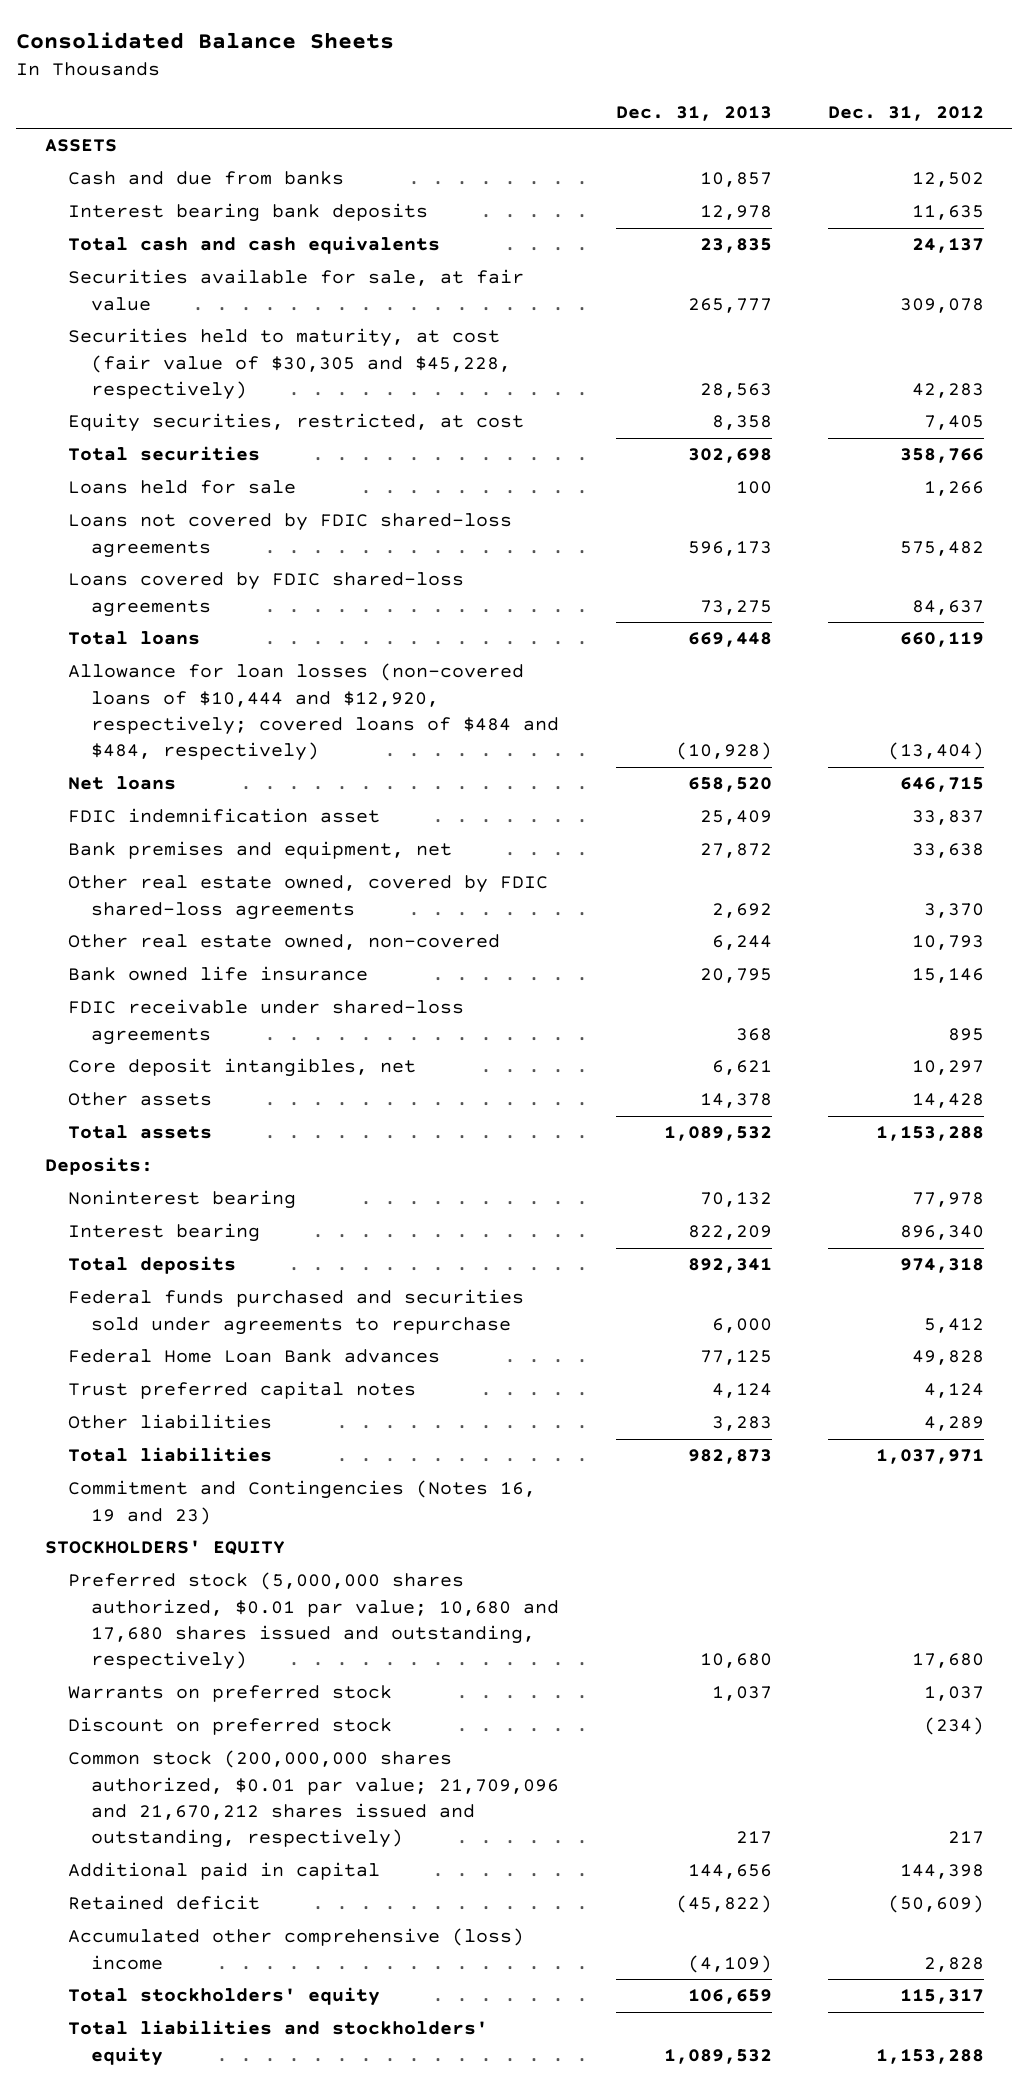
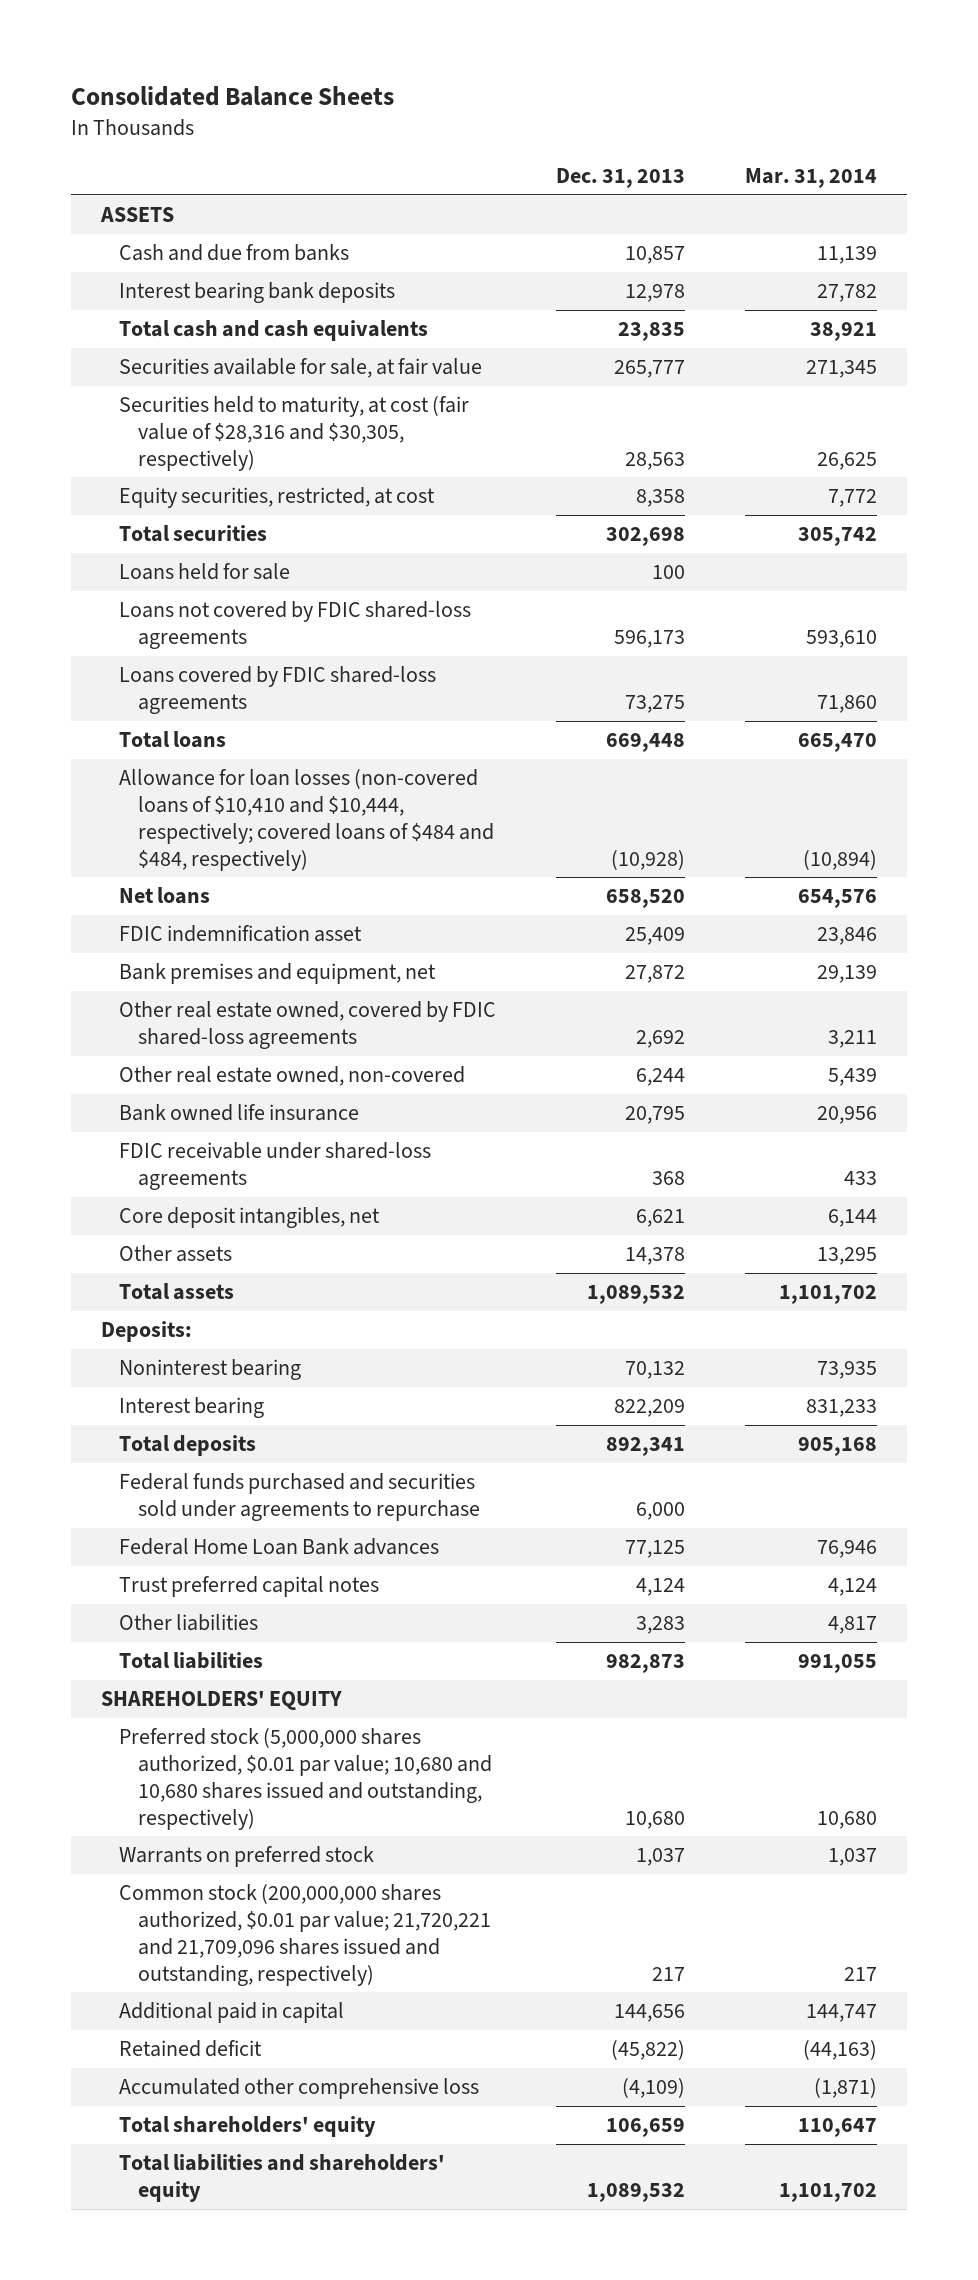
- | Dec. 31, 2013 | Dec. 31, 2012
+ | Dec. 31, 2013 | Mar. 31, 2014
- Securities held to maturity, at cost (fair value of $30,305 and $45,228, respectively) | 28,563 | 42,283
+ Securities held to maturity, at cost (fair value of $28,316 and $30,305, respectively) | 28,563 | 26,625
- Allowance for loan losses (non-covered loans of $10,444 and $12,920, respectively; covered loans of $484 and $484, respectively) | (10,928) | (13,404)
+ Allowance for loan losses (non-covered loans of $10,410 and $10,444, respectively; covered loans of $484 and $484, respectively) | (10,928) | (10,894)
- Commitment and Contingencies (Notes 16, 19 and 23)
- STOCKHOLDERS' EQUITY
- Preferred stock (5,000,000 shares authorized, $0.01 par value; 10,680 and 17,680 shares issued and outstanding, respectively) | 10,680 | 17,680
+ SHAREHOLDERS' EQUITY
+ Preferred stock (5,000,000 shares authorized, $0.01 par value; 10,680 and 10,680 shares issued and outstanding, respectively) | 10,680 | 10,680
- Discount on preferred stock | | (234)
- Common stock (200,000,000 shares authorized, $0.01 par value; 21,709,096 and 21,670,212 shares issued and outstanding, respectively) | 217 | 217
+ Common stock (200,000,000 shares authorized, $0.01 par value; 21,720,221 and 21,709,096 shares issued and outstanding, respectively) | 217 | 217
- Accumulated other comprehensive (loss) income | (4,109) | 2,828
- Total stockholders' equity | 106,659 | 115,317
- Total liabilities and stockholders' equity | 1,089,532 | 1,153,288
+ Accumulated other comprehensive loss | (4,109) | (1,871)
+ Total shareholders' equity | 106,659 | 110,647
+ Total liabilities and shareholders' equity | 1,089,532 | 1,101,702

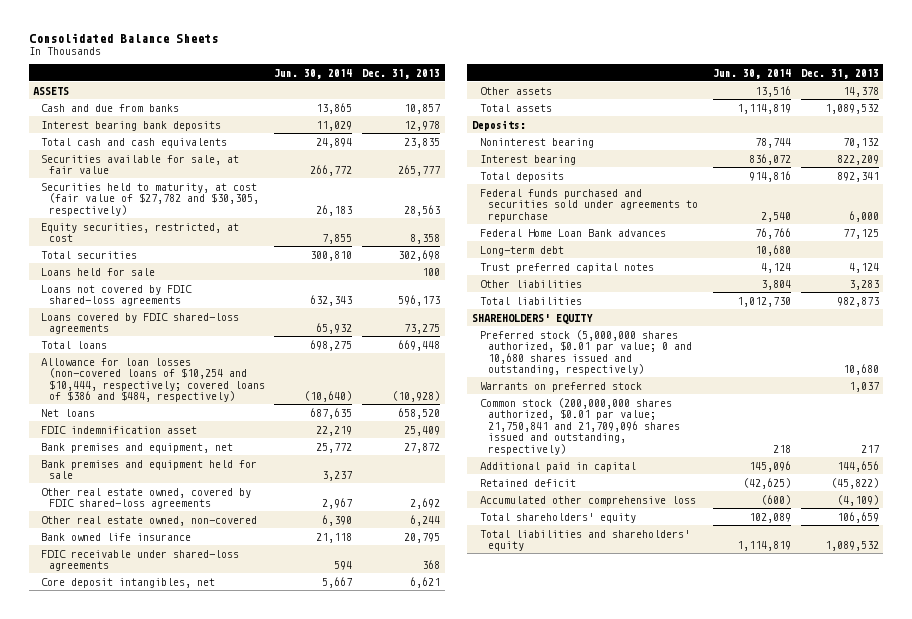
- | Dec. 31, 2013 | Mar. 31, 2014
+ | Jun. 30, 2014 | Dec. 31, 2013
- Securities held to maturity, at cost (fair value of $28,316 and $30,305, respectively) | 28,563 | 26,625
+ Securities held to maturity, at cost (fair value of $27,782 and $30,305, respectively) | 26,183 | 28,563
- Allowance for loan losses (non-covered loans of $10,410 and $10,444, respectively; covered loans of $484 and $484, respectively) | (10,928) | (10,894)
+ Allowance for loan losses (non-covered loans of $10,254 and $10,444, respectively; covered loans of $386 and $484, respectively) | (10,640) | (10,928)
+ Bank premises and equipment held for sale | 3,237 |
+ Long-term debt | 10,680 |
- Preferred stock (5,000,000 shares authorized, $0.01 par value; 10,680 and 10,680 shares issued and outstanding, respectively) | 10,680 | 10,680
+ Preferred stock (5,000,000 shares authorized, $0.01 par value; 0 and 10,680 shares issued and outstanding, respectively) | | 10,680
- Common stock (200,000,000 shares authorized, $0.01 par value; 21,720,221 and 21,709,096 shares issued and outstanding, respectively) | 217 | 217
+ Common stock (200,000,000 shares authorized, $0.01 par value; 21,750,841 and 21,709,096 shares issued and outstanding, respectively) | 218 | 217

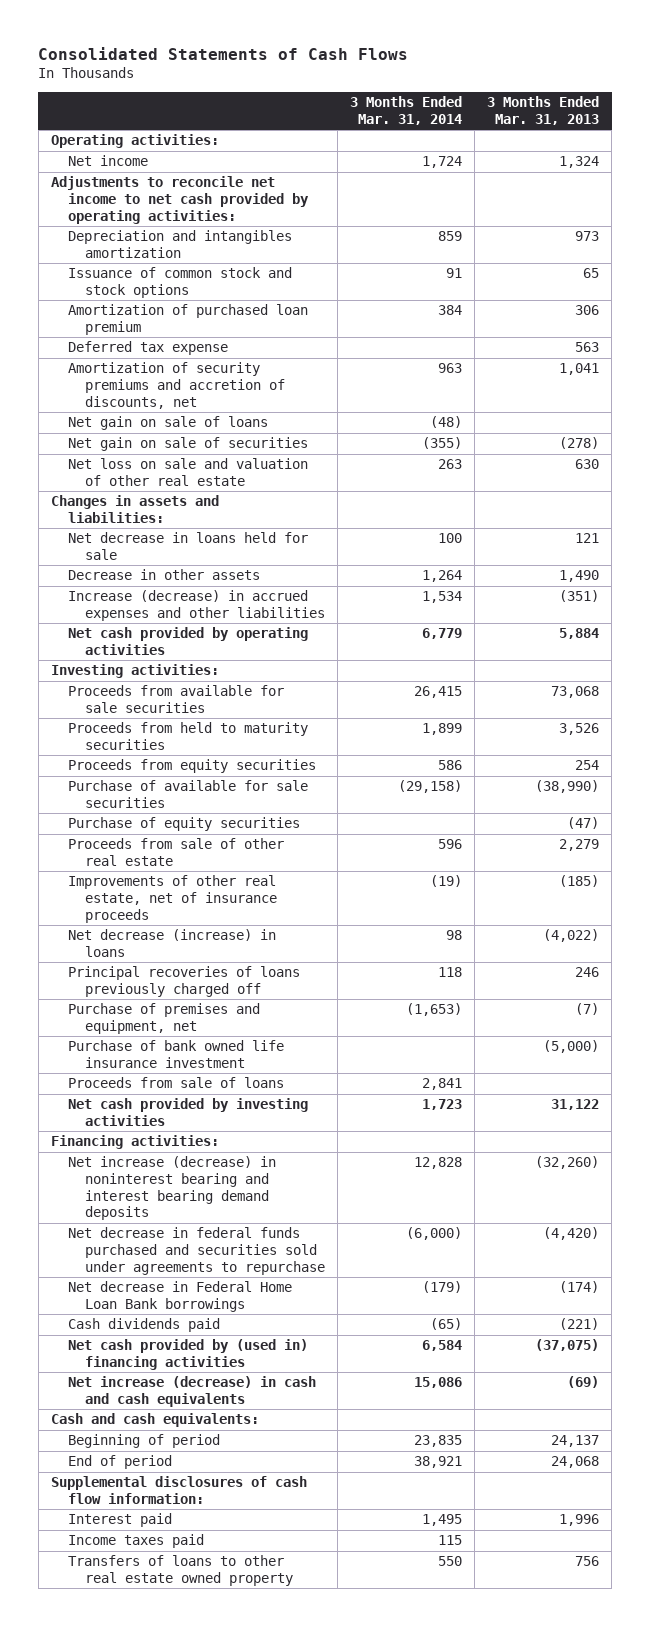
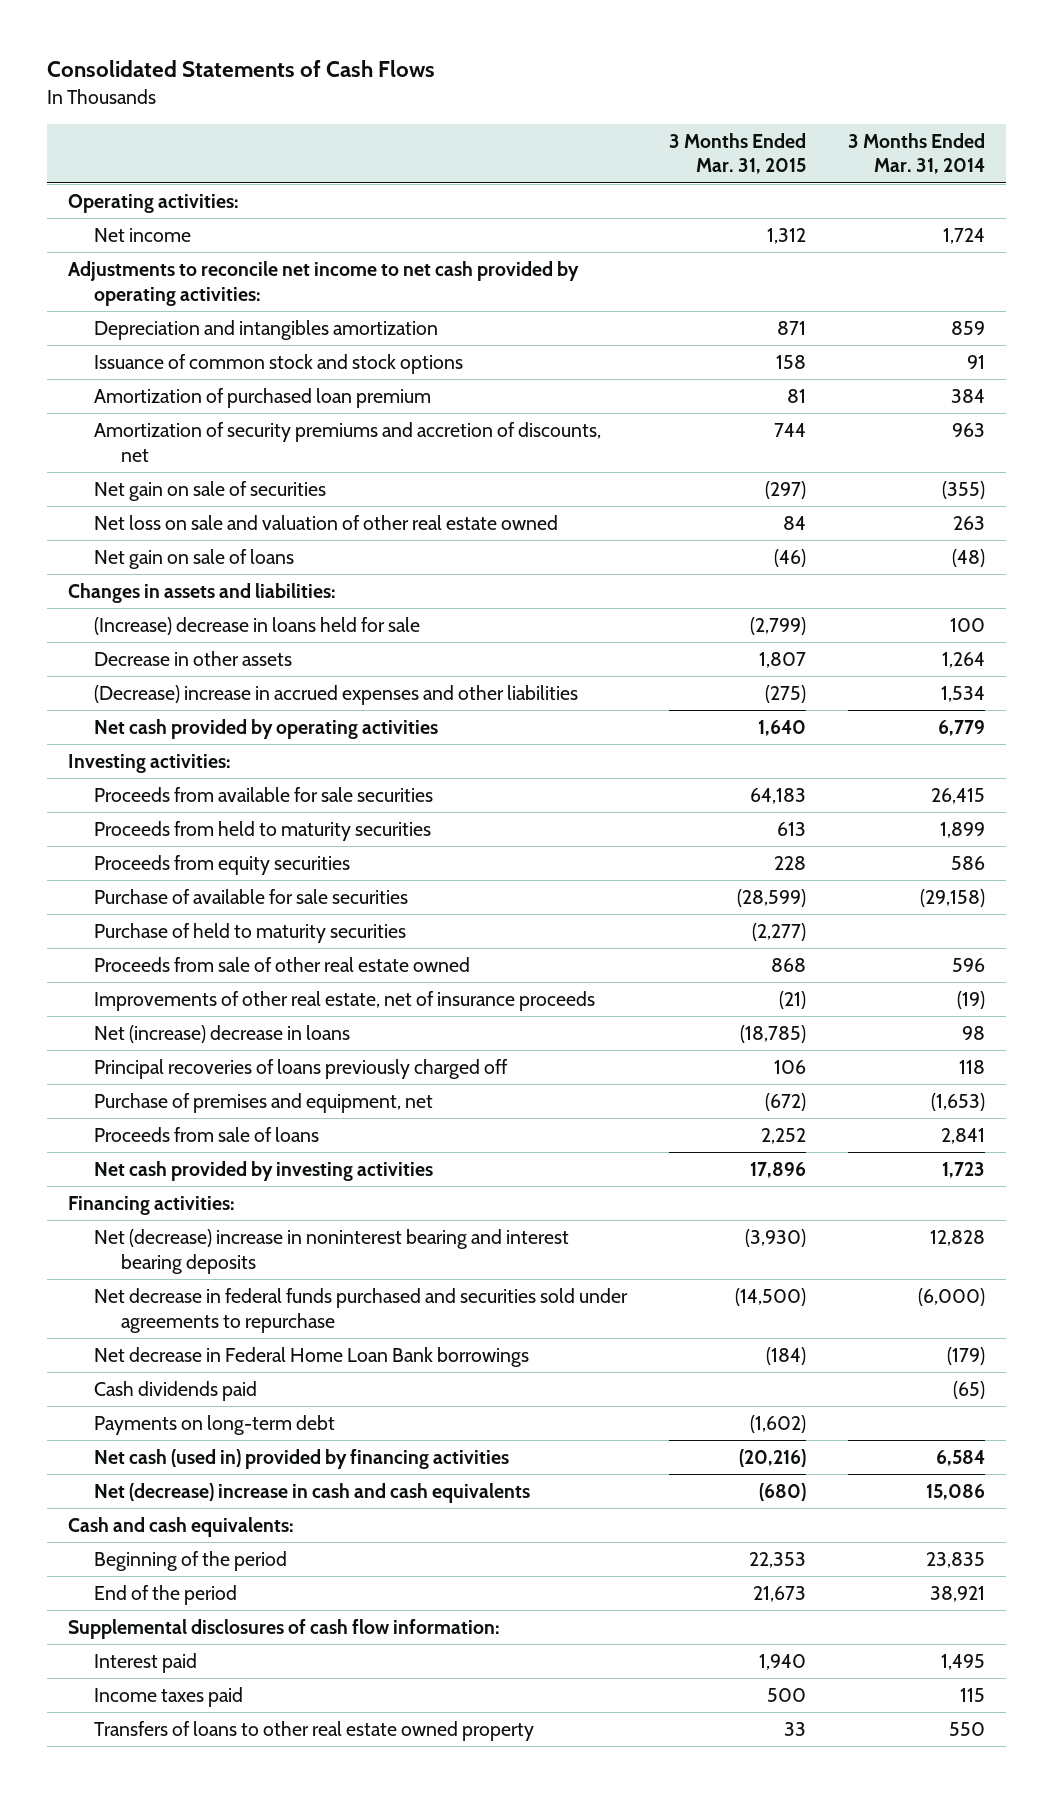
- | 3 Months Ended Mar. 31, 2014 | 3 Months Ended Mar. 31, 2013
+ | 3 Months Ended Mar. 31, 2015 | 3 Months Ended Mar. 31, 2014
- Deferred tax expense | | 563
- Net loss on sale and valuation of other real estate | 263 | 630
+ Net loss on sale and valuation of other real estate owned | 84 | 263
moved down: Net gain on sale of loans | (46) | (48)
- Net decrease in loans held for sale | 100 | 121
+ (Increase) decrease in loans held for sale | (2,799) | 100
- Increase (decrease) in accrued expenses and other liabilities | 1,534 | (351)
+ (Decrease) increase in accrued expenses and other liabilities | (275) | 1,534
- Purchase of equity securities | | (47)
- Proceeds from sale of other real estate | 596 | 2,279
+ Purchase of held to maturity securities | (2,277) |
+ Proceeds from sale of other real estate owned | 868 | 596
- Net decrease (increase) in loans | 98 | (4,022)
+ Net (increase) decrease in loans | (18,785) | 98
- Purchase of bank owned life insurance investment | | (5,000)
- Net increase (decrease) in noninterest bearing and interest bearing demand deposits | 12,828 | (32,260)
+ Net (decrease) increase in noninterest bearing and interest bearing deposits | (3,930) | 12,828
- Net cash provided by (used in) financing activities | 6,584 | (37,075)
- Net increase (decrease) in cash and cash equivalents | 15,086 | (69)
+ Payments on long-term debt | (1,602) |
+ Net cash (used in) provided by financing activities | (20,216) | 6,584
+ Net (decrease) increase in cash and cash equivalents | (680) | 15,086
- Beginning of period | 23,835 | 24,137
- End of period | 38,921 | 24,068
+ Beginning of the period | 22,353 | 23,835
+ End of the period | 21,673 | 38,921

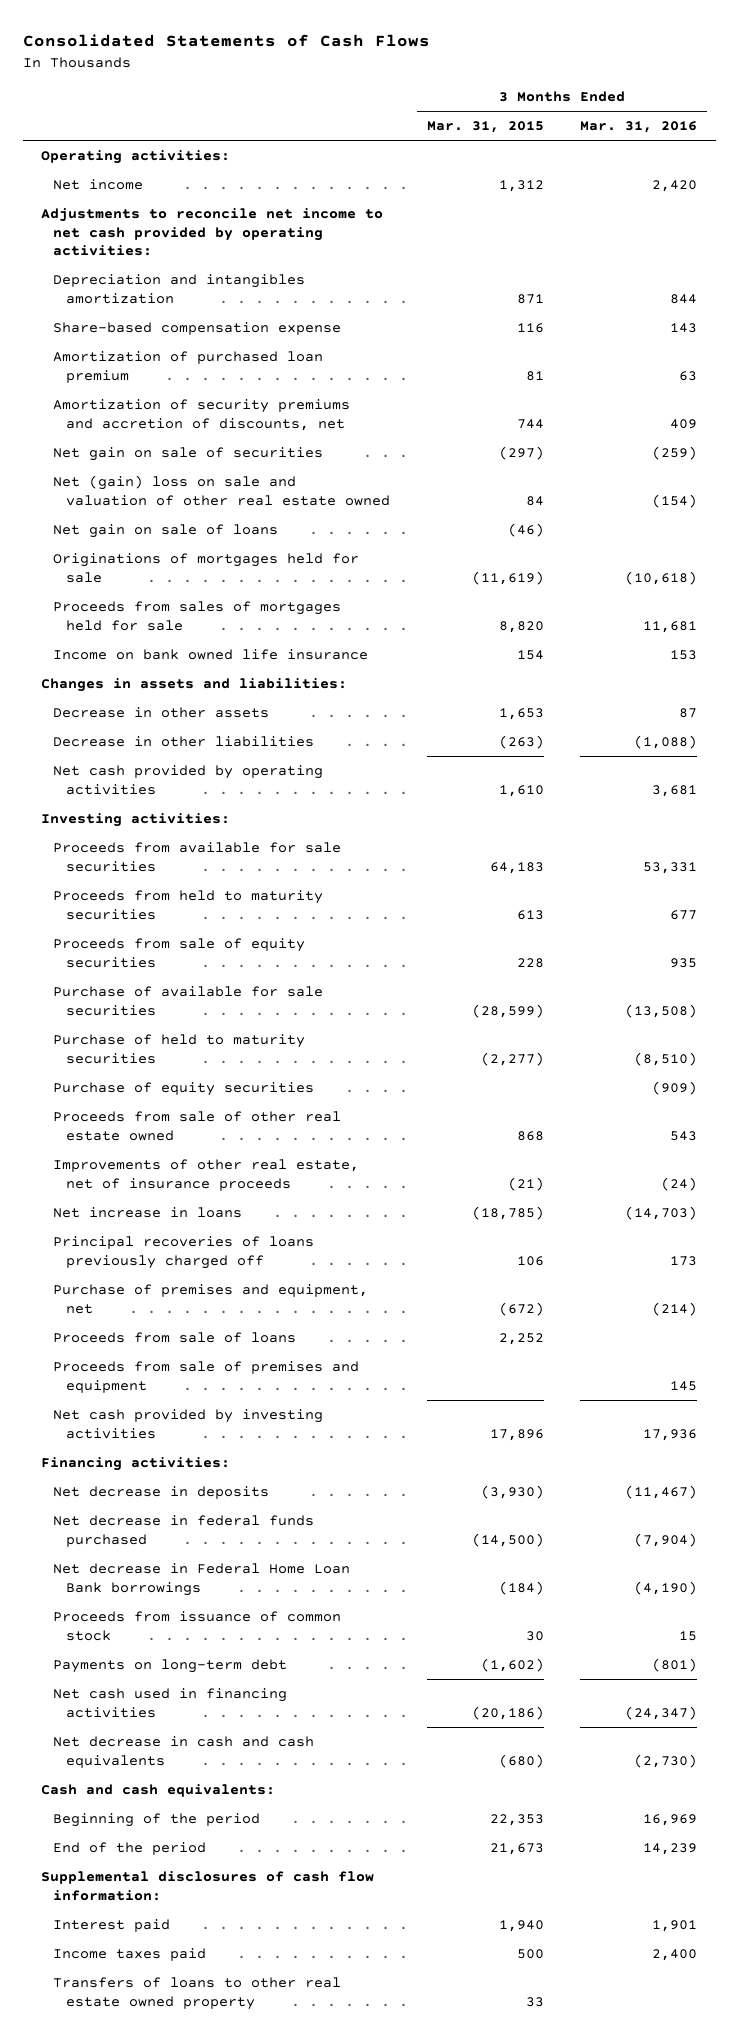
- | 3 Months Ended Mar. 31, 2015 | 3 Months Ended Mar. 31, 2014
+ | 3 Months Ended Mar. 31, 2015 | 3 Months Ended Mar. 31, 2016
- Issuance of common stock and stock options | 158 | 91
+ Share-based compensation expense | 116 | 143
- Net loss on sale and valuation of other real estate owned | 84 | 263
+ Net (gain) loss on sale and valuation of other real estate owned | 84 | (154)
+ Originations of mortgages held for sale | (11,619) | (10,618)
+ Proceeds from sales of mortgages held for sale | 8,820 | 11,681
+ Income on bank owned life insurance | 154 | 153
- (Increase) decrease in loans held for sale | (2,799) | 100
- Decrease in other assets | 1,807 | 1,264
- (Decrease) increase in accrued expenses and other liabilities | (275) | 1,534
- Net cash provided by operating activities | 1,640 | 6,779
+ Decrease in other assets | 1,653 | 87
+ Decrease in other liabilities | (263) | (1,088)
+ Net cash provided by operating activities | 1,610 | 3,681
- Proceeds from equity securities | 228 | 586
+ Proceeds from sale of equity securities | 228 | 935
+ Purchase of equity securities | | (909)
- Net (increase) decrease in loans | (18,785) | 98
+ Net increase in loans | (18,785) | (14,703)
+ Proceeds from sale of premises and equipment | | 145
- Net (decrease) increase in noninterest bearing and interest bearing deposits | (3,930) | 12,828
- Net decrease in federal funds purchased and securities sold under agreements to repurchase | (14,500) | (6,000)
+ Net decrease in deposits | (3,930) | (11,467)
+ Net decrease in federal funds purchased | (14,500) | (7,904)
- Cash dividends paid | | (65)
+ Proceeds from issuance of common stock | 30 | 15
- Net cash (used in) provided by financing activities | (20,216) | 6,584
- Net (decrease) increase in cash and cash equivalents | (680) | 15,086
+ Net cash used in financing activities | (20,186) | (24,347)
+ Net decrease in cash and cash equivalents | (680) | (2,730)

